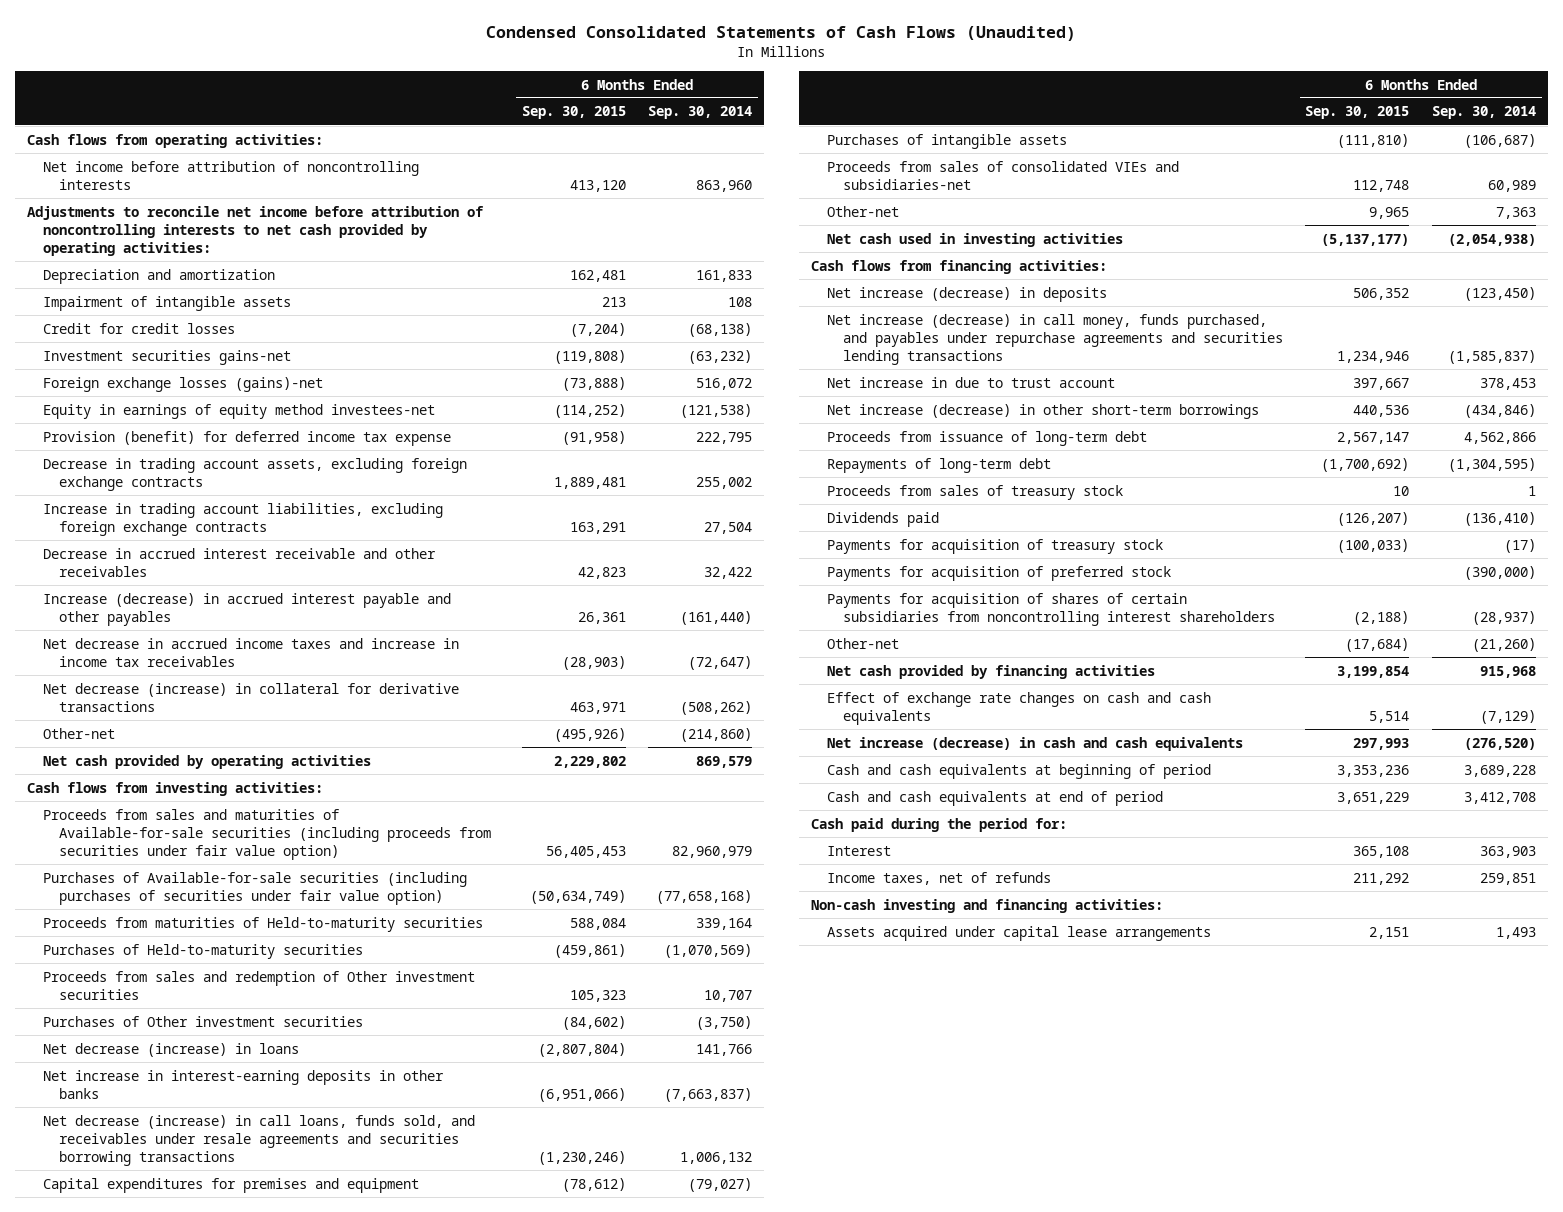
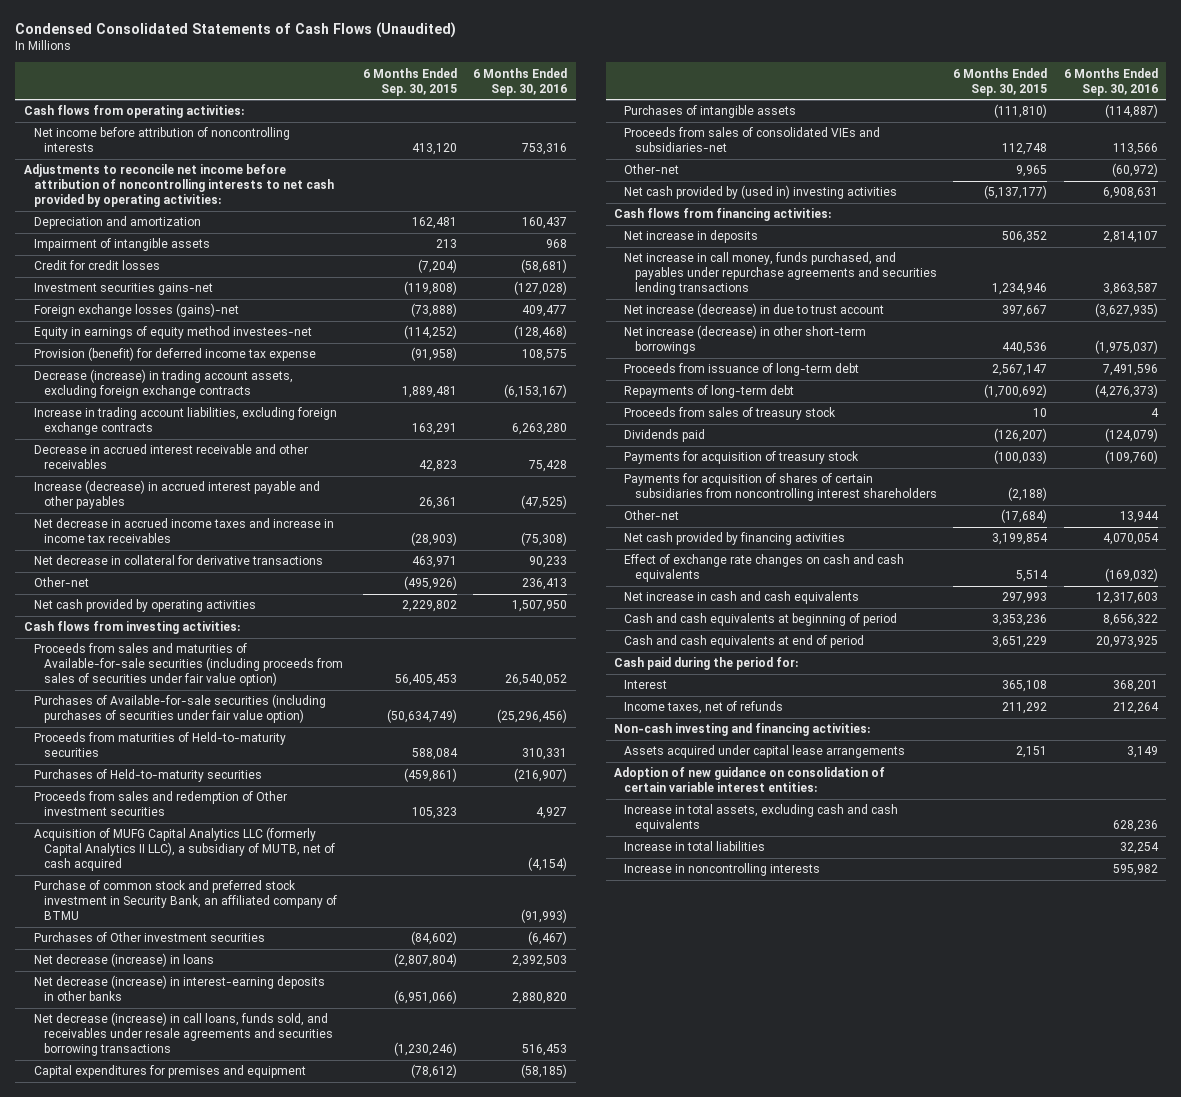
- | 6 Months Ended Sep. 30, 2015 | 6 Months Ended Sep. 30, 2014
+ | 6 Months Ended Sep. 30, 2015 | 6 Months Ended Sep. 30, 2016
- Decrease in trading account assets, excluding foreign exchange contracts | 1,889,481 | 255,002
+ Decrease (increase) in trading account assets, excluding foreign exchange contracts | 1,889,481 | (6,153,167)
- Net decrease (increase) in collateral for derivative transactions | 463,971 | (508,262)
+ Net decrease in collateral for derivative transactions | 463,971 | 90,233
- Proceeds from sales and maturities of Available-for-sale securities (including proceeds from securities under fair value option) | 56,405,453 | 82,960,979
+ Proceeds from sales and maturities of Available-for-sale securities (including proceeds from sales of securities under fair value option) | 56,405,453 | 26,540,052
+ Acquisition of MUFG Capital Analytics LLC (formerly Capital Analytics II LLC), a subsidiary of MUTB, net of cash acquired | | (4,154)
+ Purchase of common stock and preferred stock investment in Security Bank, an affiliated company of BTMU | | (91,993)
- Net increase in interest-earning deposits in other banks | (6,951,066) | (7,663,837)
+ Net decrease (increase) in interest-earning deposits in other banks | (6,951,066) | 2,880,820
- Net cash used in investing activities | (5,137,177) | (2,054,938)
+ Net cash provided by (used in) investing activities | (5,137,177) | 6,908,631
- Net increase (decrease) in deposits | 506,352 | (123,450)
- Net increase (decrease) in call money, funds purchased, and payables under repurchase agreements and securities lending transactions | 1,234,946 | (1,585,837)
- Net increase in due to trust account | 397,667 | 378,453
+ Net increase in deposits | 506,352 | 2,814,107
+ Net increase in call money, funds purchased, and payables under repurchase agreements and securities lending transactions | 1,234,946 | 3,863,587
+ Net increase (decrease) in due to trust account | 397,667 | (3,627,935)
- Payments for acquisition of preferred stock | | (390,000)
- Net increase (decrease) in cash and cash equivalents | 297,993 | (276,520)
+ Net increase in cash and cash equivalents | 297,993 | 12,317,603
+ Adoption of new guidance on consolidation of certain variable interest entities:
+ Increase in total assets, excluding cash and cash equivalents | | 628,236
+ Increase in total liabilities | | 32,254
+ Increase in noncontrolling interests | | 595,982

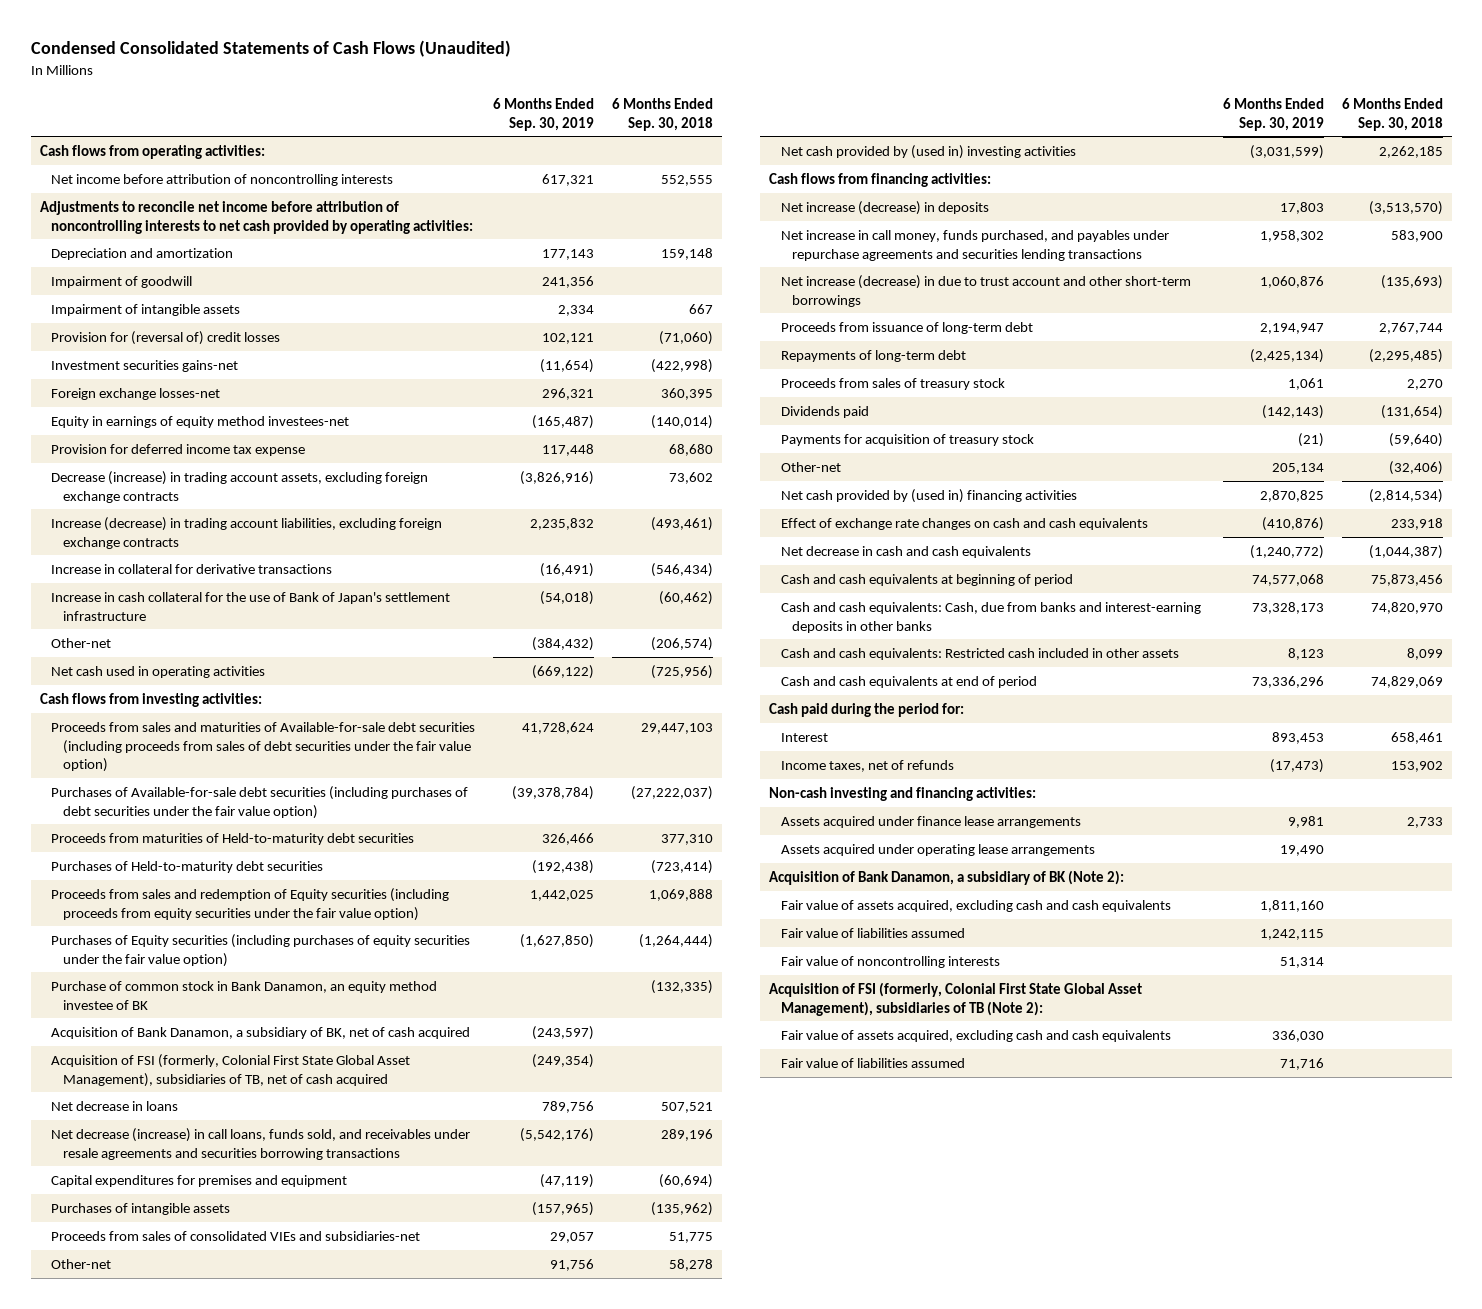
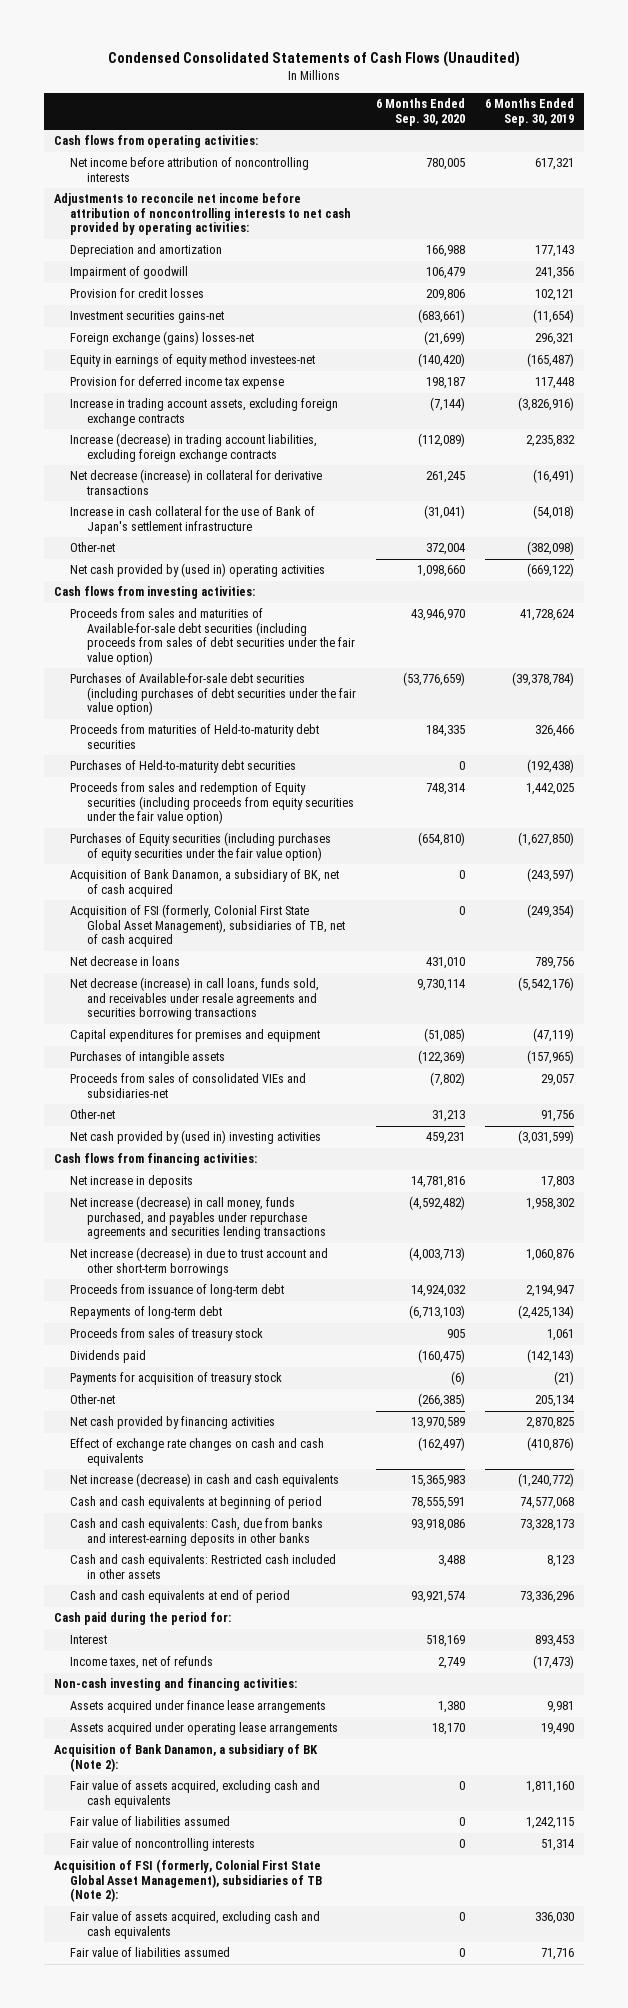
- | 6 Months Ended Sep. 30, 2019 | 6 Months Ended Sep. 30, 2018
+ | 6 Months Ended Sep. 30, 2020 | 6 Months Ended Sep. 30, 2019
- Impairment of intangible assets | 2,334 | 667
- Provision for (reversal of) credit losses | 102,121 | (71,060)
+ Provision for credit losses | 209,806 | 102,121
- Foreign exchange losses-net | 296,321 | 360,395
+ Foreign exchange (gains) losses-net | (21,699) | 296,321
- Decrease (increase) in trading account assets, excluding foreign exchange contracts | (3,826,916) | 73,602
+ Increase in trading account assets, excluding foreign exchange contracts | (7,144) | (3,826,916)
- Increase in collateral for derivative transactions | (16,491) | (546,434)
+ Net decrease (increase) in collateral for derivative transactions | 261,245 | (16,491)
- Other-net | (384,432) | (206,574)
- Net cash used in operating activities | (669,122) | (725,956)
+ Other-net | 372,004 | (382,098)
+ Net cash provided by (used in) operating activities | 1,098,660 | (669,122)
- Purchase of common stock in Bank Danamon, an equity method investee of BK | | (132,335)
- Net increase (decrease) in deposits | 17,803 | (3,513,570)
- Net increase in call money, funds purchased, and payables under repurchase agreements and securities lending transactions | 1,958,302 | 583,900
+ Net increase in deposits | 14,781,816 | 17,803
+ Net increase (decrease) in call money, funds purchased, and payables under repurchase agreements and securities lending transactions | (4,592,482) | 1,958,302
- Net cash provided by (used in) financing activities | 2,870,825 | (2,814,534)
+ Net cash provided by financing activities | 13,970,589 | 2,870,825
- Net decrease in cash and cash equivalents | (1,240,772) | (1,044,387)
+ Net increase (decrease) in cash and cash equivalents | 15,365,983 | (1,240,772)

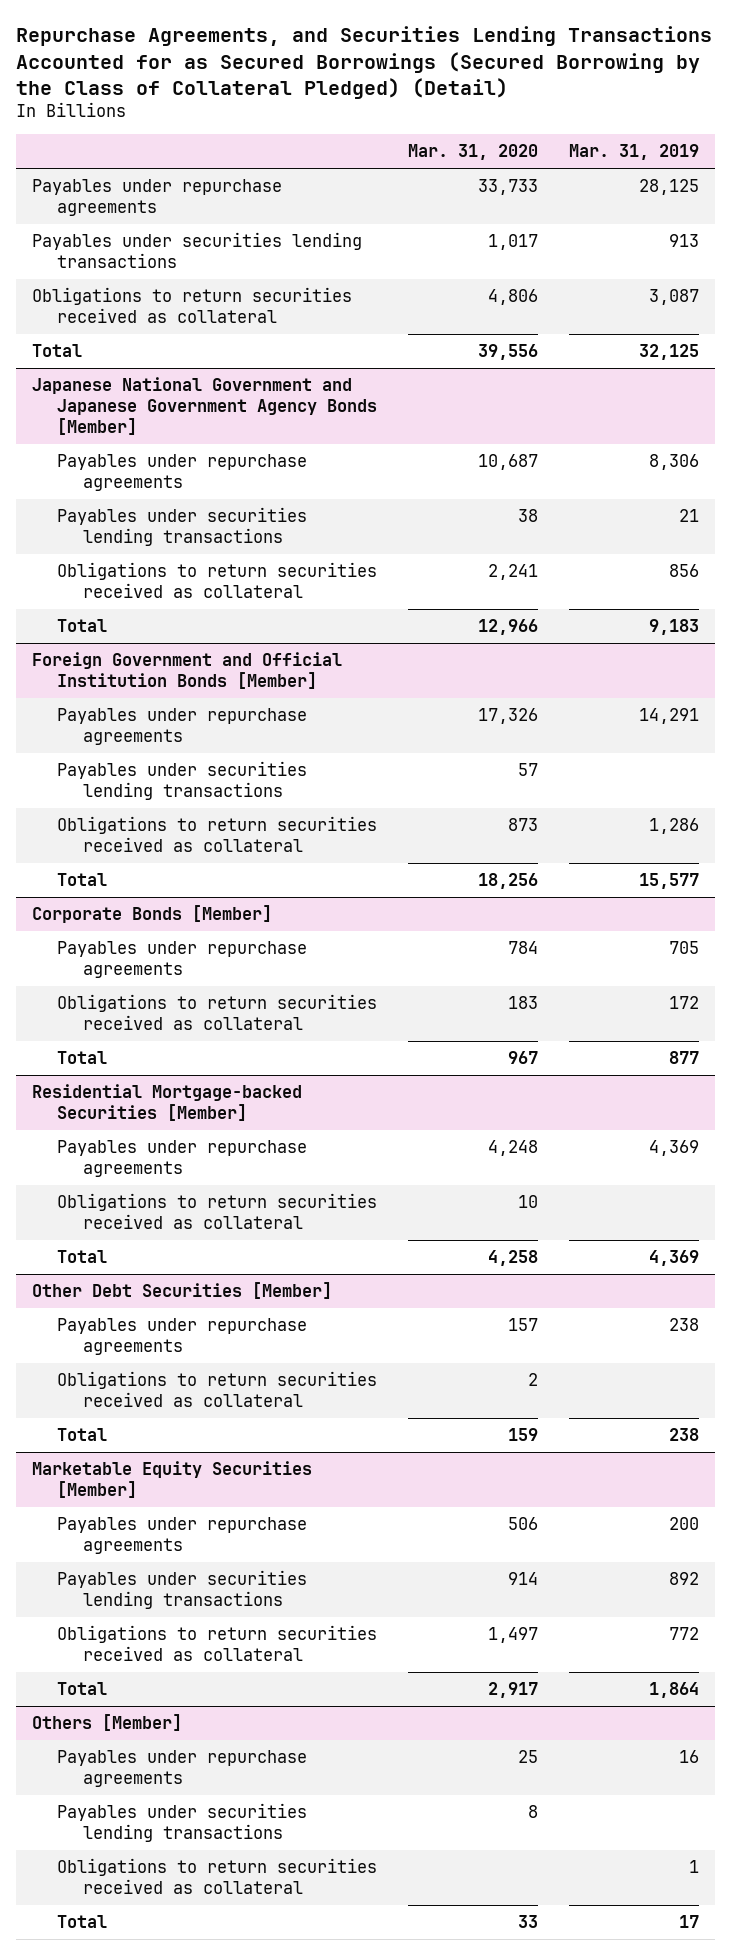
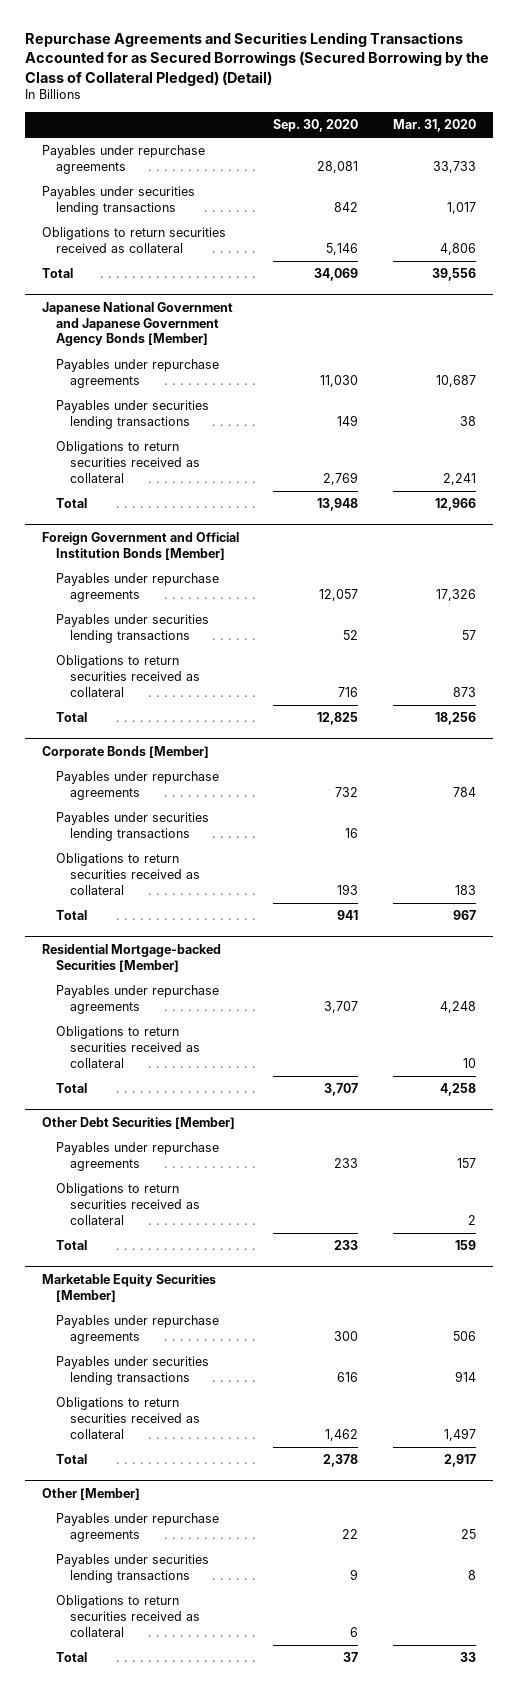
- Repurchase Agreements, and Securities Lending Transactions Accounted for as Secured Borrowings (Secured Borrowing by the Class of Collateral Pledged) (Detail)
+ Repurchase Agreements and Securities Lending Transactions Accounted for as Secured Borrowings (Secured Borrowing by the Class of Collateral Pledged) (Detail)
- | Mar. 31, 2020 | Mar. 31, 2019
+ | Sep. 30, 2020 | Mar. 31, 2020
@ Corporate Bonds [Member]
+ Payables under securities lending transactions | 16 |
- Others [Member]
+ Other [Member]

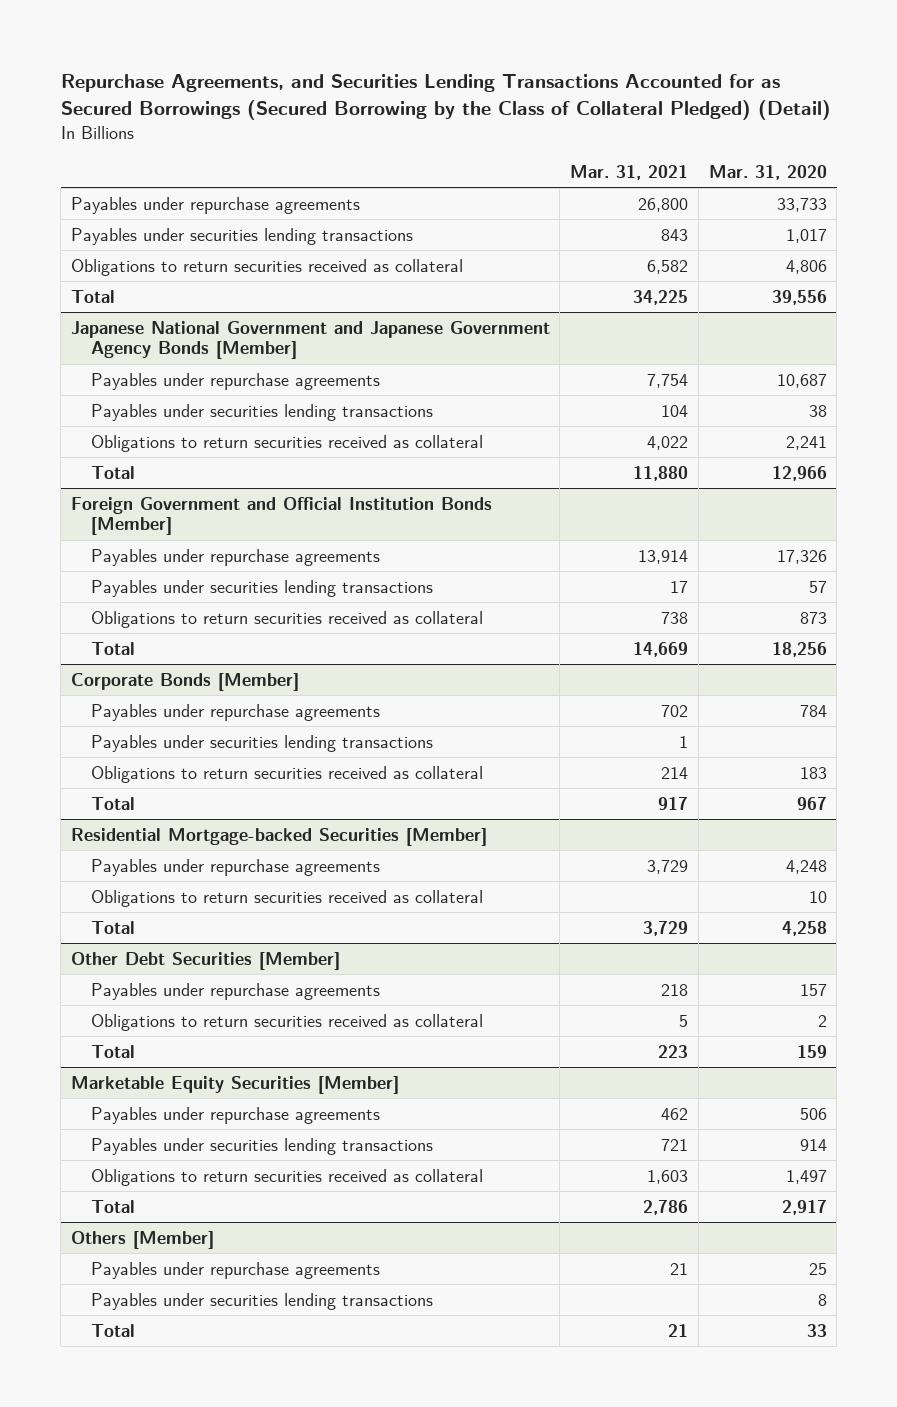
- Repurchase Agreements and Securities Lending Transactions Accounted for as Secured Borrowings (Secured Borrowing by the Class of Collateral Pledged) (Detail)
+ Repurchase Agreements, and Securities Lending Transactions Accounted for as Secured Borrowings (Secured Borrowing by the Class of Collateral Pledged) (Detail)
- | Sep. 30, 2020 | Mar. 31, 2020
+ | Mar. 31, 2021 | Mar. 31, 2020
- Other [Member]
+ Others [Member]
- Obligations to return securities received as collateral | 6 |

